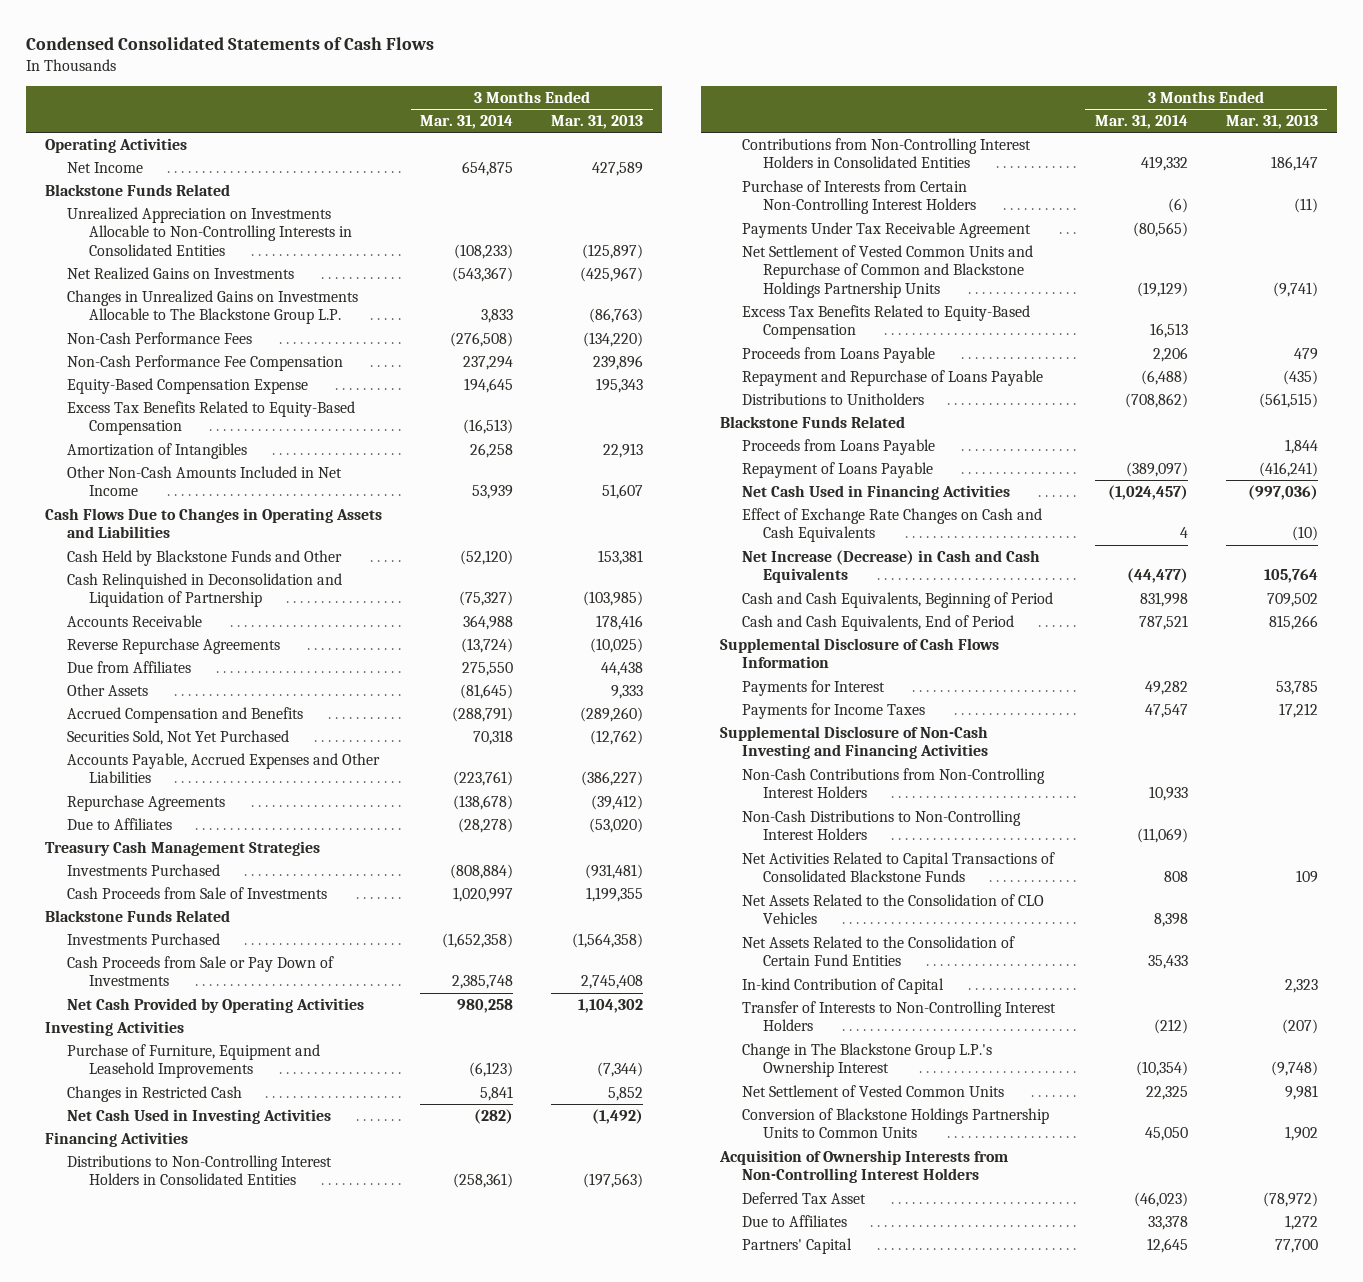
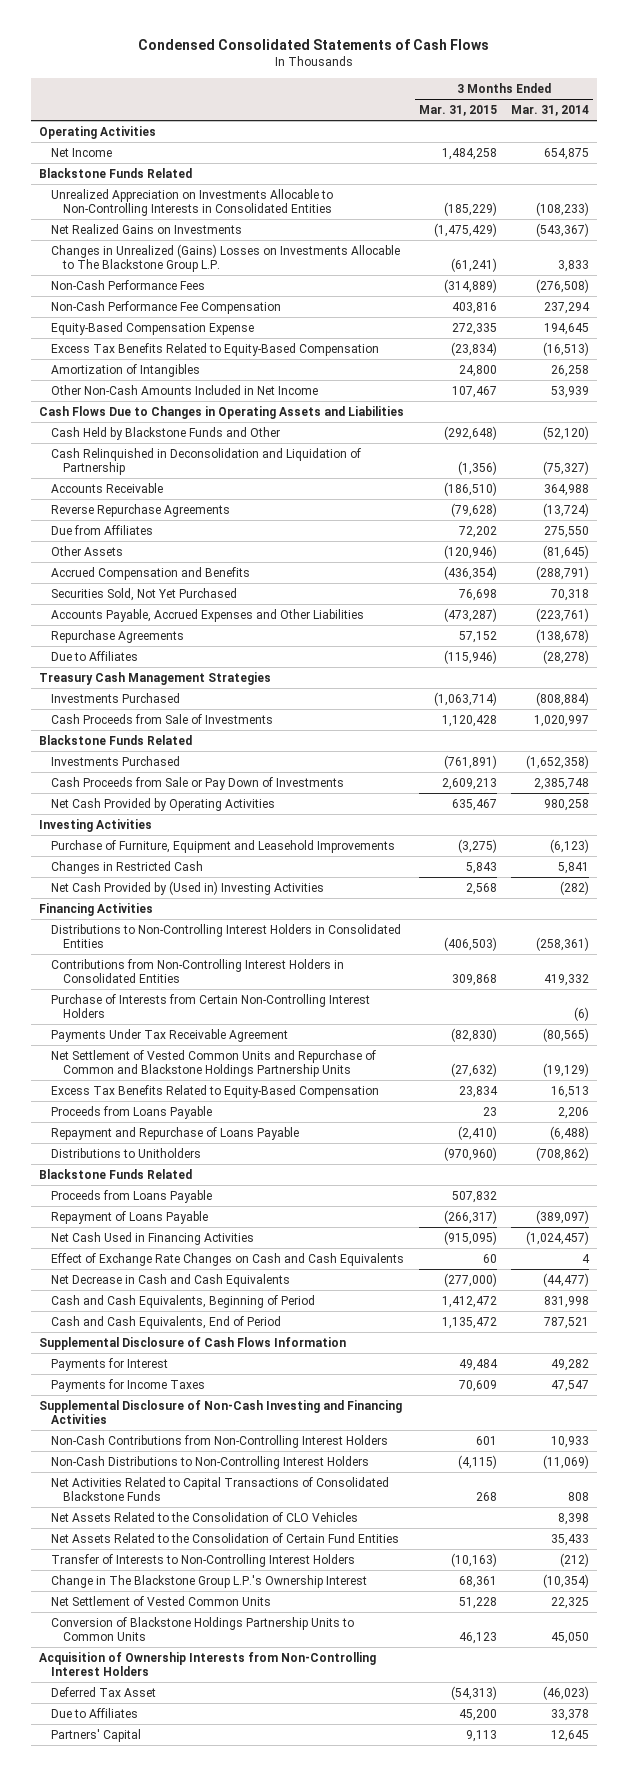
- | 3 Months Ended Mar. 31, 2014 | 3 Months Ended Mar. 31, 2013
+ | 3 Months Ended Mar. 31, 2015 | 3 Months Ended Mar. 31, 2014
- Changes in Unrealized Gains on Investments Allocable to The Blackstone Group L.P. | 3,833 | (86,763)
+ Changes in Unrealized (Gains) Losses on Investments Allocable to The Blackstone Group L.P. | (61,241) | 3,833
- Net Cash Used in Investing Activities | (282) | (1,492)
+ Net Cash Provided by (Used in) Investing Activities | 2,568 | (282)
- Net Increase (Decrease) in Cash and Cash Equivalents | (44,477) | 105,764
+ Net Decrease in Cash and Cash Equivalents | (277,000) | (44,477)
- In-kind Contribution of Capital | | 2,323

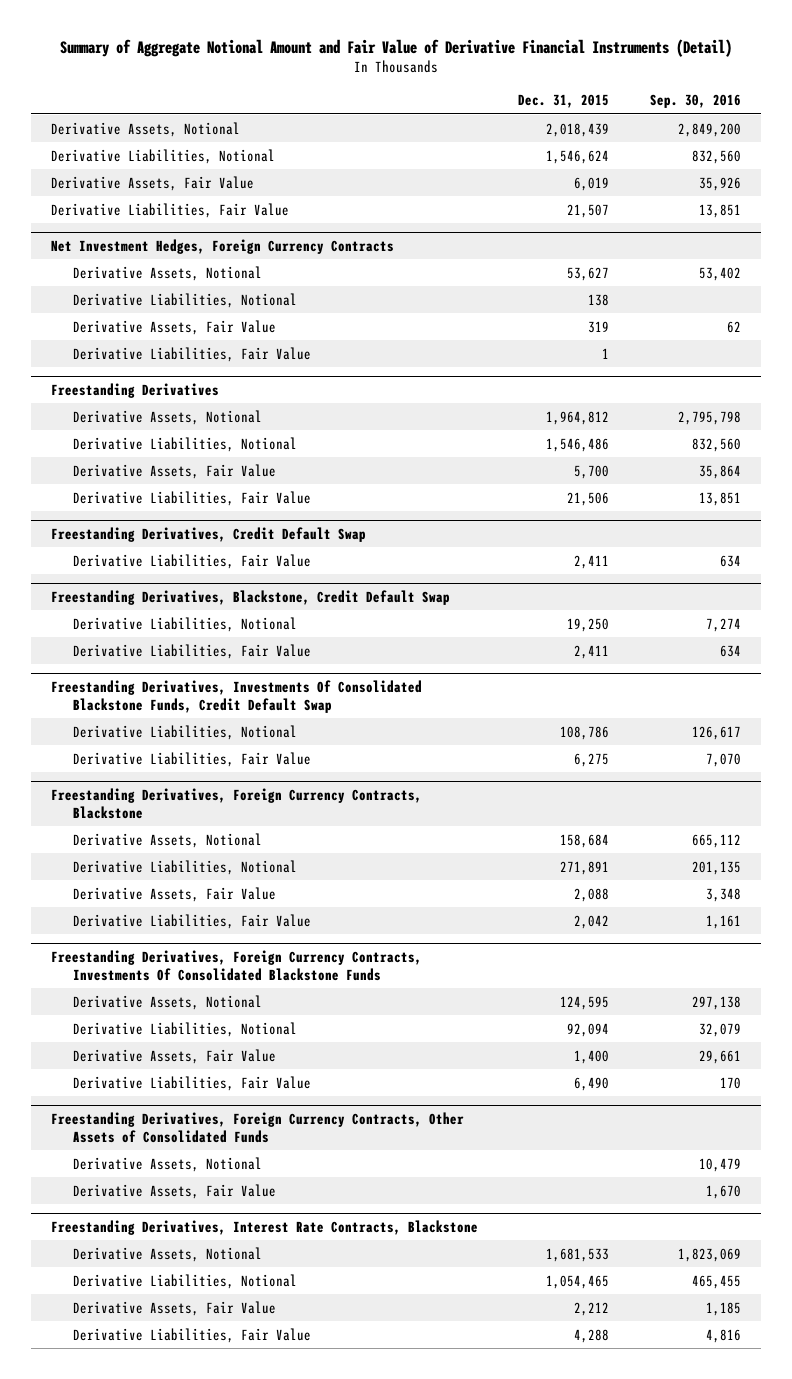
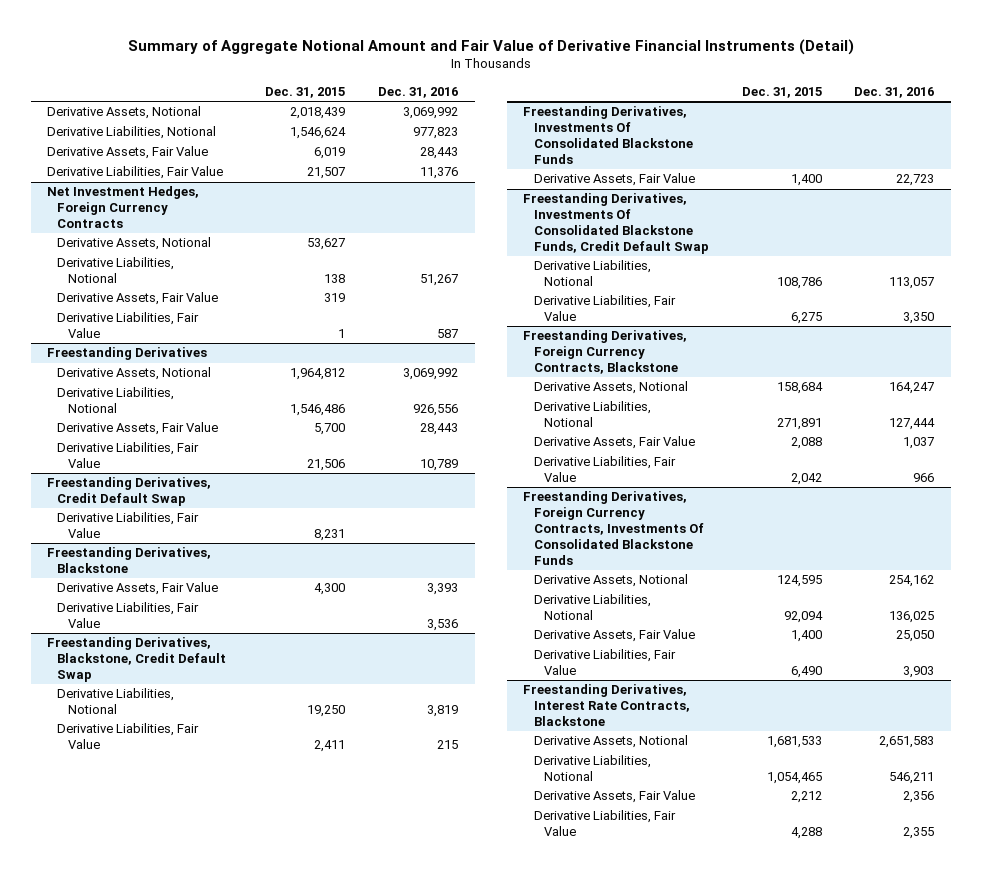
- | Dec. 31, 2015 | Sep. 30, 2016
+ | Dec. 31, 2015 | Dec. 31, 2016
@ Freestanding Derivatives, Credit Default Swap
- Derivative Liabilities, Fair Value | 2,411 | 634
+ Derivative Liabilities, Fair Value | 8,231 |
+ Freestanding Derivatives, Blackstone
+ Derivative Assets, Fair Value | 4,300 | 3,393
+ Derivative Liabilities, Fair Value | | 3,536
+ Freestanding Derivatives, Investments Of Consolidated Blackstone Funds
+ Derivative Assets, Fair Value | 1,400 | 22,723
- Freestanding Derivatives, Foreign Currency Contracts, Other Assets of Consolidated Funds
- Derivative Assets, Notional | | 10,479
- Derivative Assets, Fair Value | | 1,670

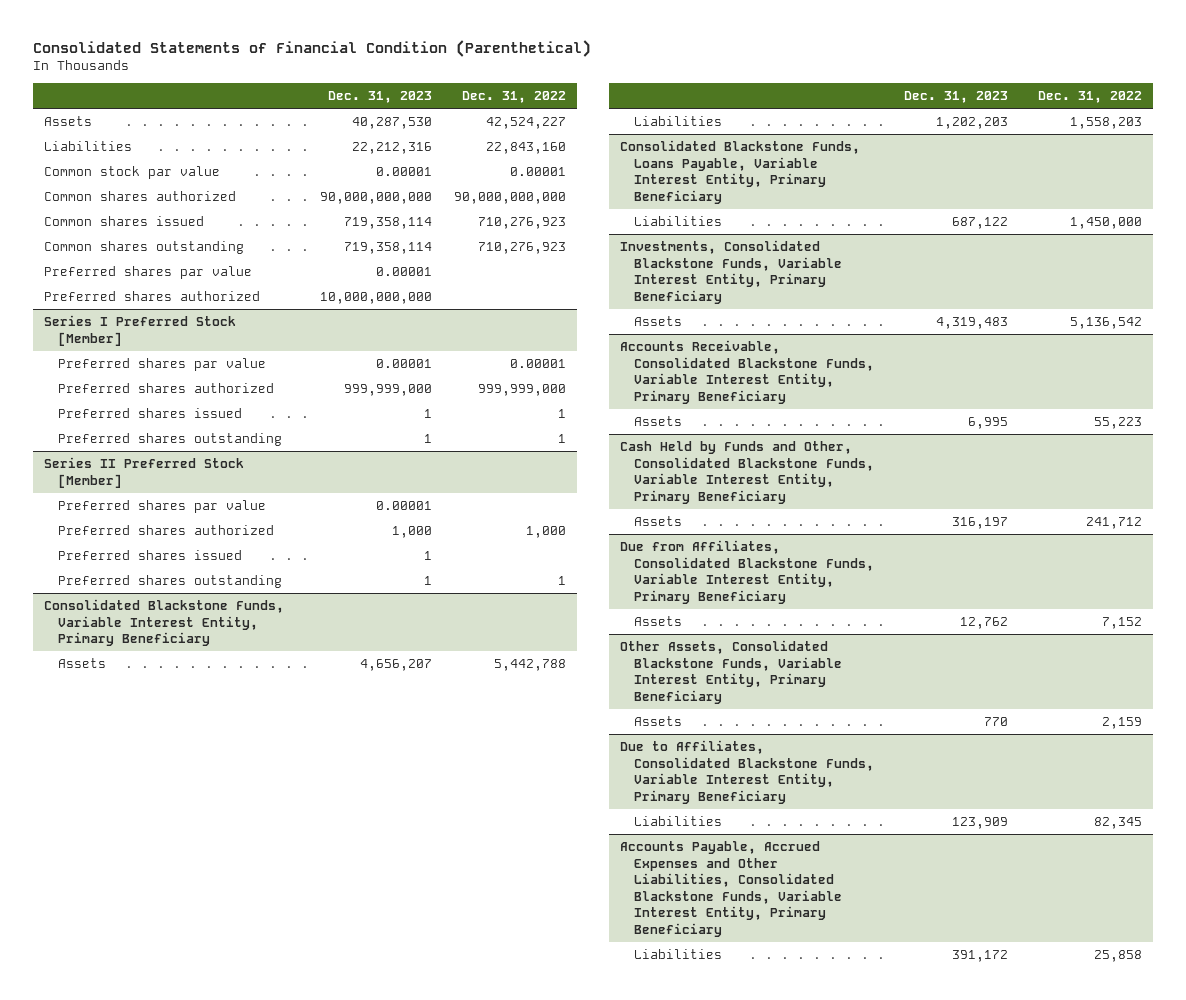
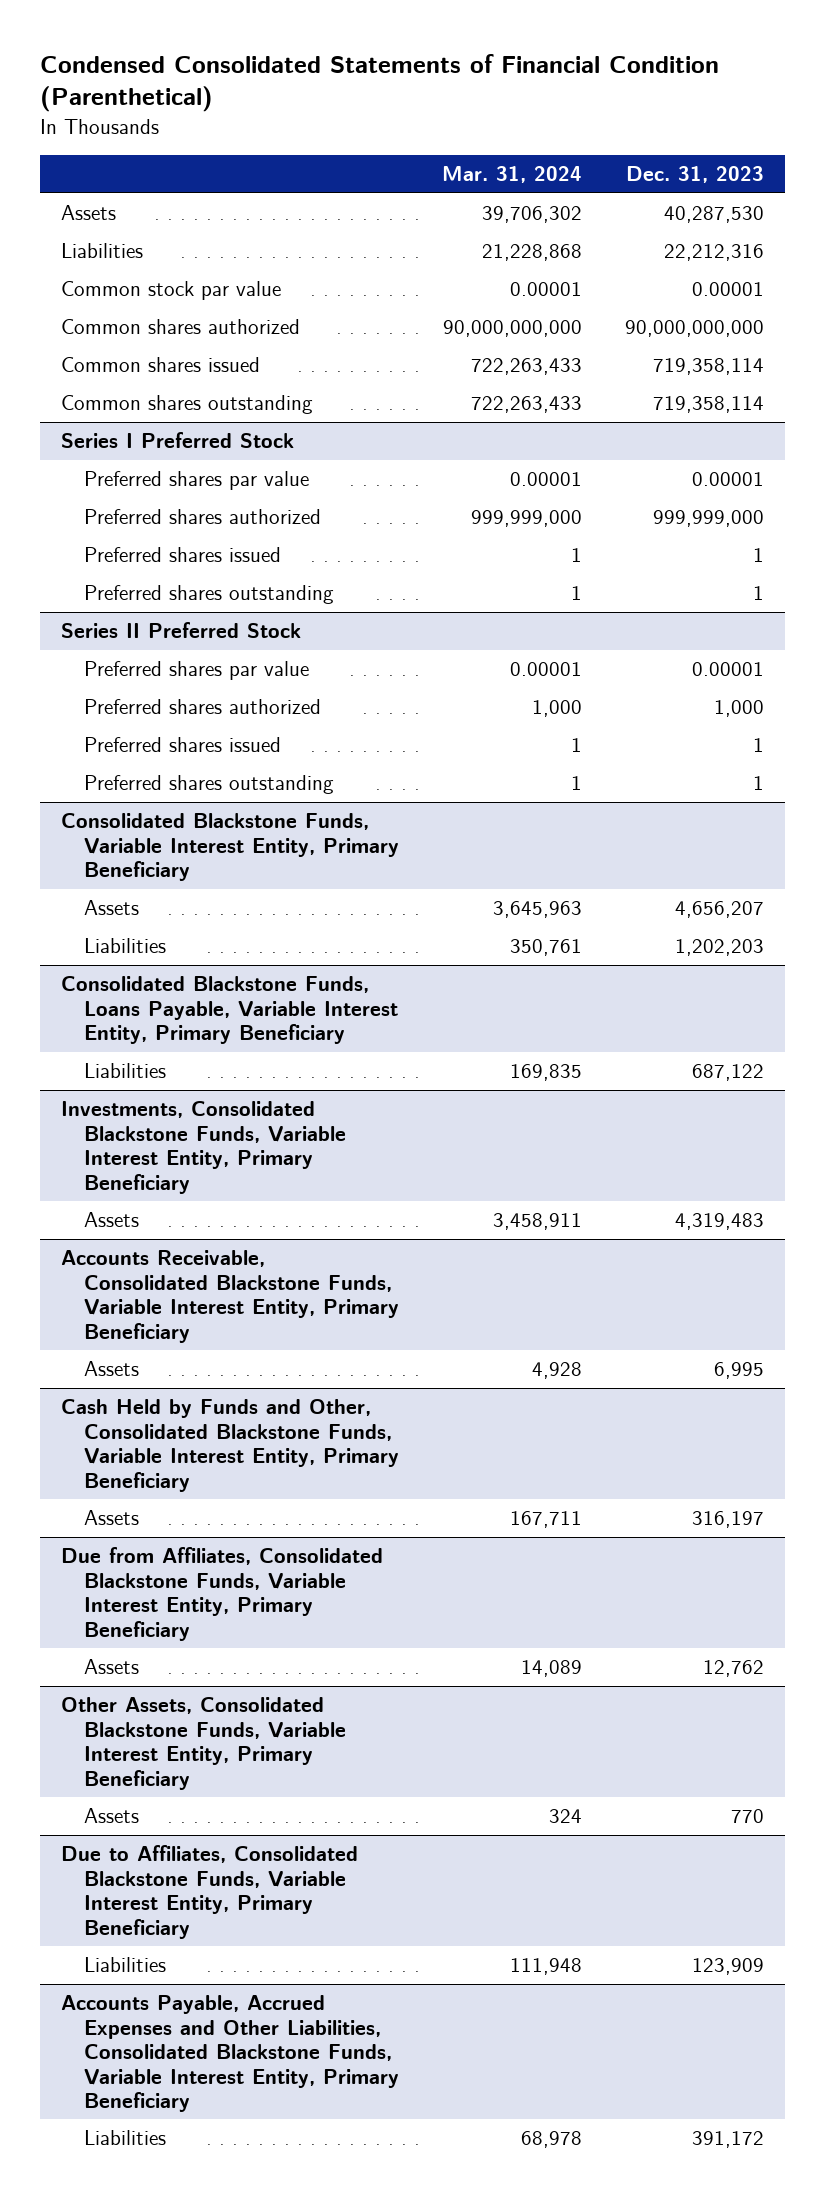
- Consolidated Statements of Financial Condition (Parenthetical)
+ Condensed Consolidated Statements of Financial Condition (Parenthetical)
- | Dec. 31, 2023 | Dec. 31, 2022
+ | Mar. 31, 2024 | Dec. 31, 2023
- Preferred shares par value | 0.00001 |
- Preferred shares authorized | 10,000,000,000 |
- Series I Preferred Stock [Member]
+ Series I Preferred Stock
- Series II Preferred Stock [Member]
+ Series II Preferred Stock

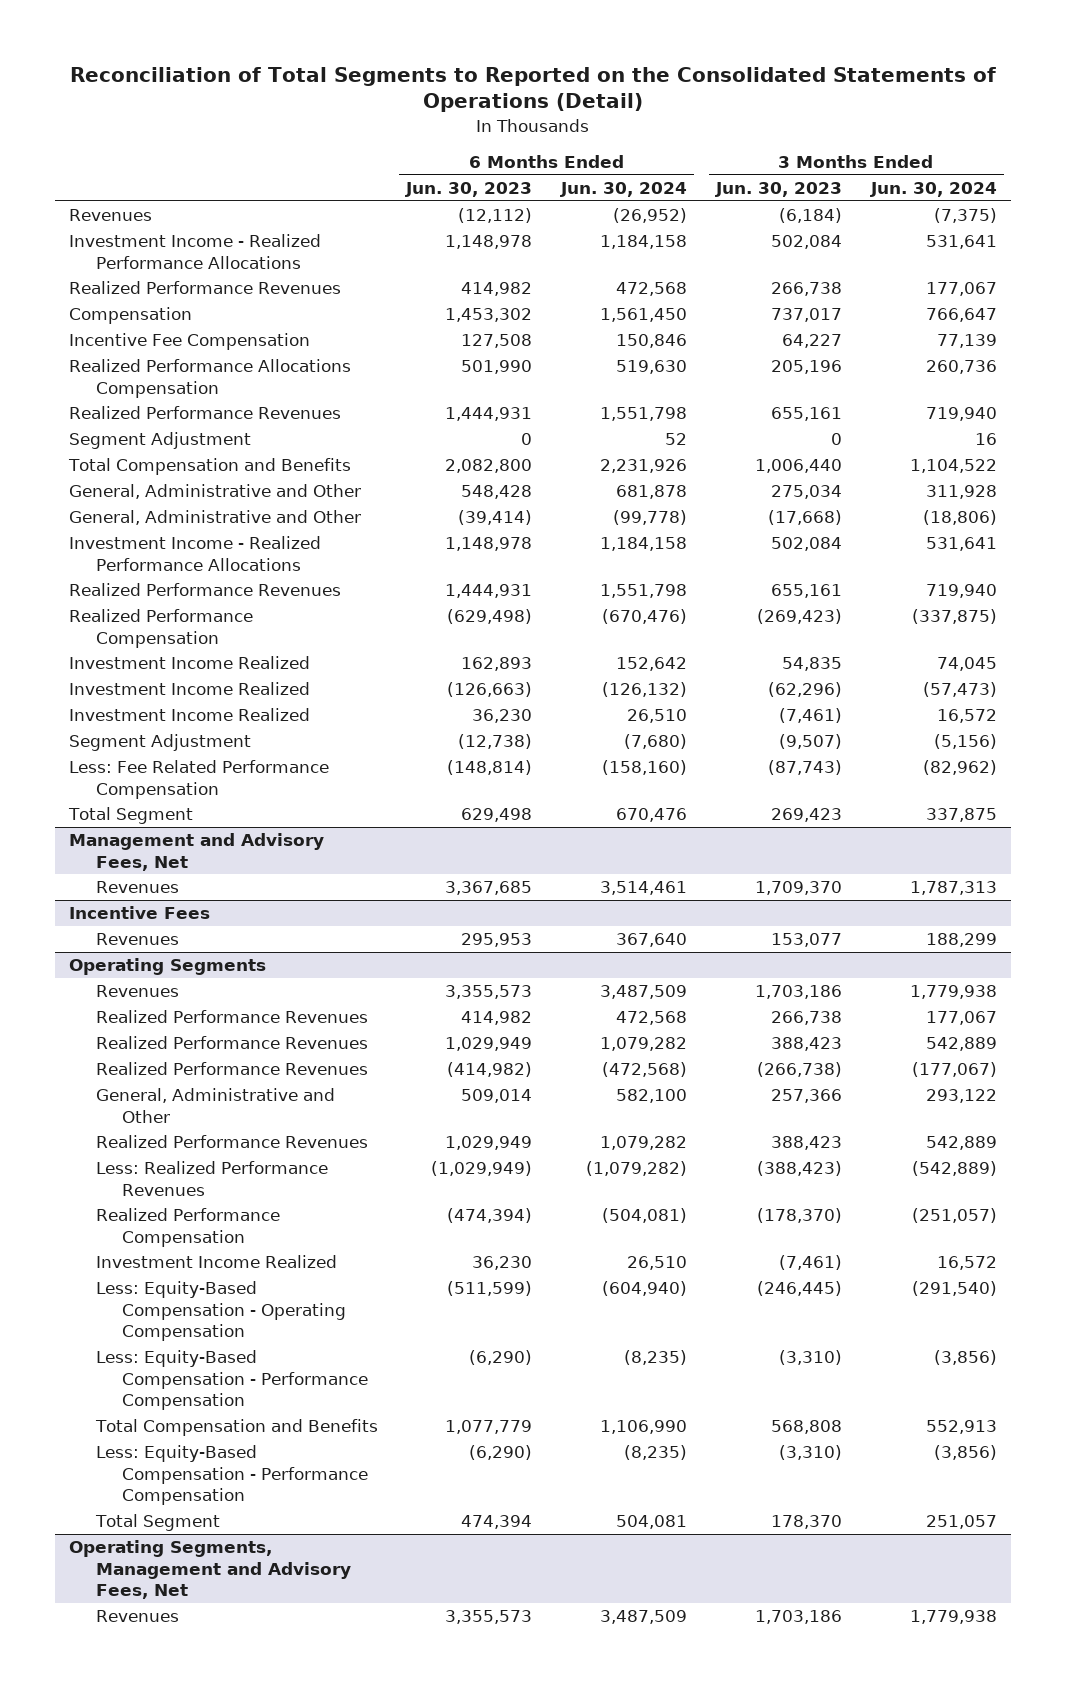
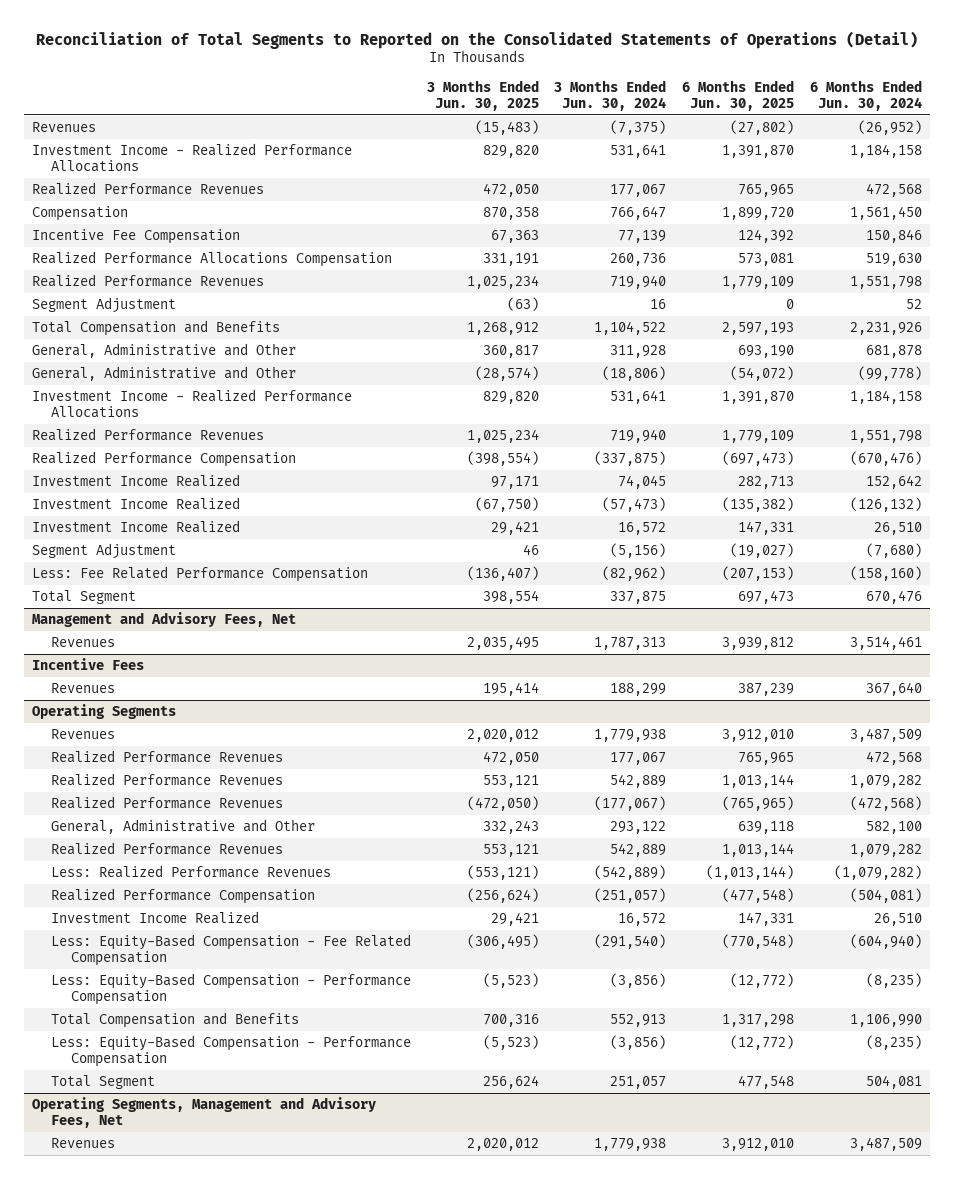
- | 6 Months Ended Jun. 30, 2023 | 6 Months Ended Jun. 30, 2024 | 3 Months Ended Jun. 30, 2023 | 3 Months Ended Jun. 30, 2024
+ | 3 Months Ended Jun. 30, 2025 | 3 Months Ended Jun. 30, 2024 | 6 Months Ended Jun. 30, 2025 | 6 Months Ended Jun. 30, 2024
@ Operating Segments
- Less: Equity-Based Compensation - Operating Compensation | (511,599) | (604,940) | (246,445) | (291,540)
+ Less: Equity-Based Compensation - Fee Related Compensation | (306,495) | (291,540) | (770,548) | (604,940)

